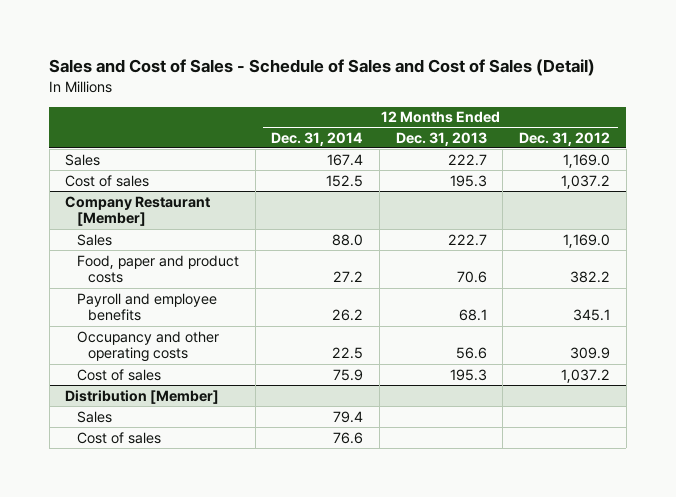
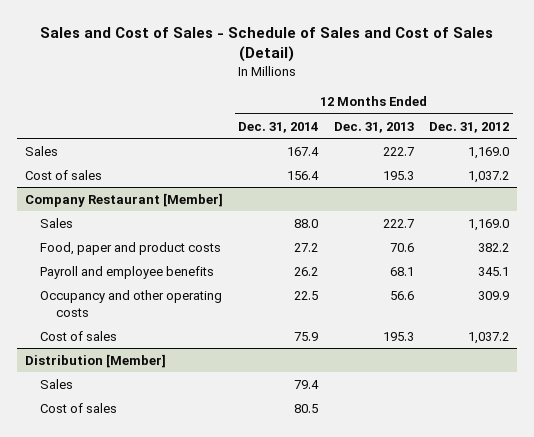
- Cost of sales | 152.5 | 195.3 | 1,037.2
+ Cost of sales | 156.4 | 195.3 | 1,037.2
@ Distribution [Member]
- Cost of sales | 76.6 | |
+ Cost of sales | 80.5 | |

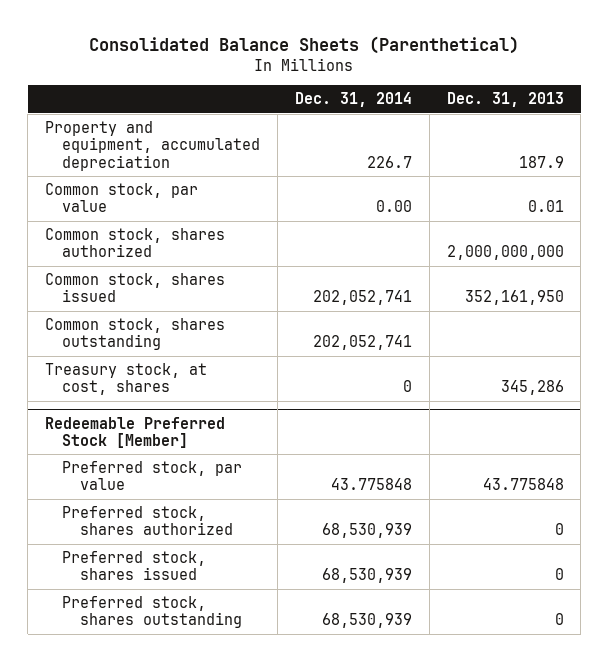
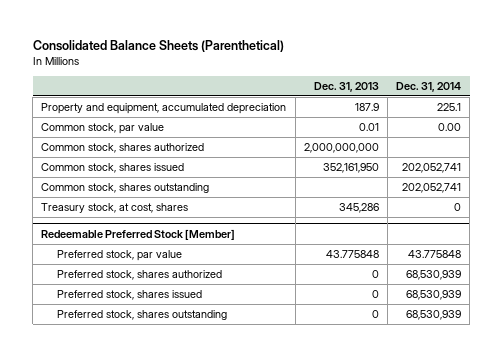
- | Dec. 31, 2014 | Dec. 31, 2013
+ | Dec. 31, 2013 | Dec. 31, 2014
- Property and equipment, accumulated depreciation | 226.7 | 187.9
+ Property and equipment, accumulated depreciation | 187.9 | 225.1

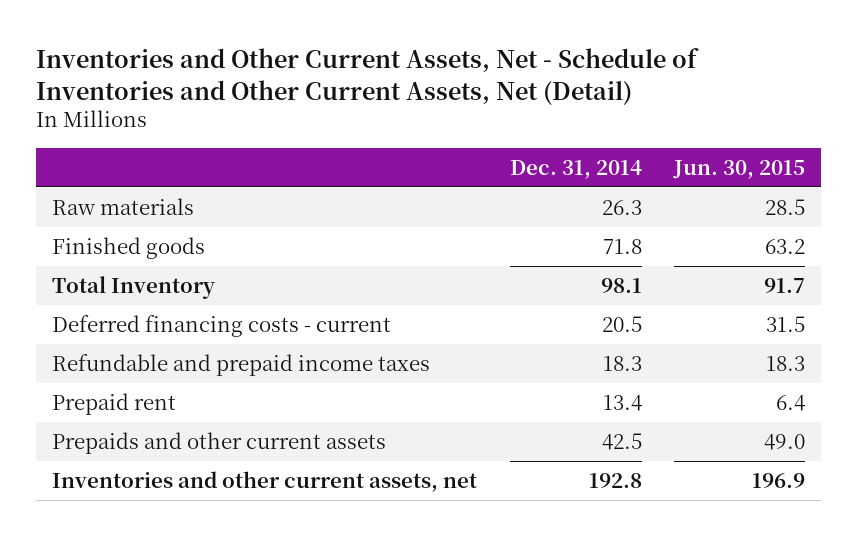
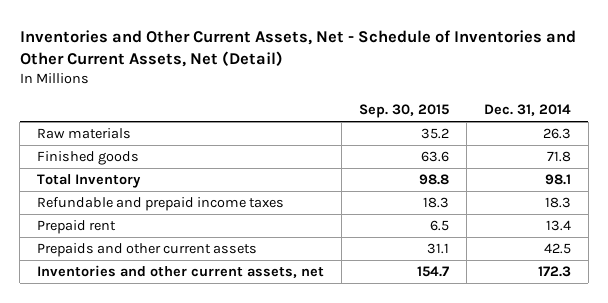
- | Dec. 31, 2014 | Jun. 30, 2015
+ | Sep. 30, 2015 | Dec. 31, 2014
- Deferred financing costs - current | 20.5 | 31.5
- Inventories and other current assets, net | 192.8 | 196.9
+ Inventories and other current assets, net | 154.7 | 172.3

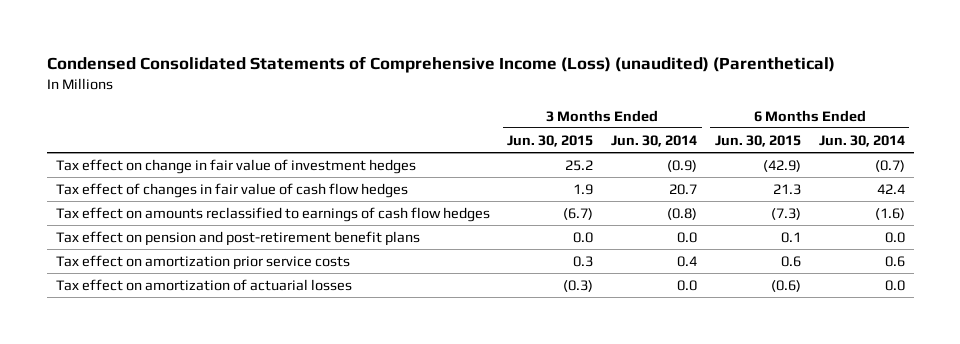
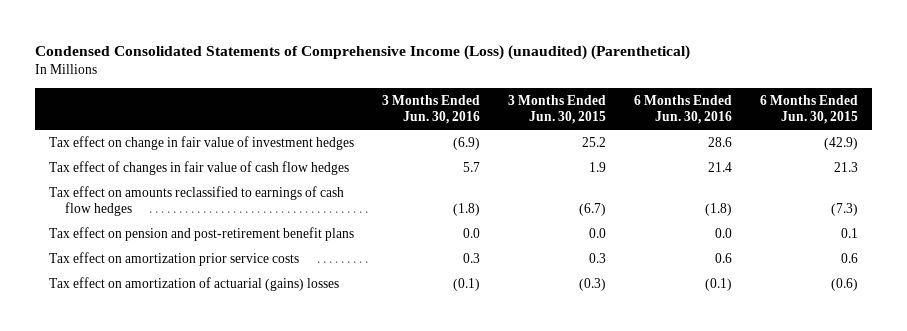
- | 3 Months Ended Jun. 30, 2015 | 3 Months Ended Jun. 30, 2014 | 6 Months Ended Jun. 30, 2015 | 6 Months Ended Jun. 30, 2014
+ | 3 Months Ended Jun. 30, 2016 | 3 Months Ended Jun. 30, 2015 | 6 Months Ended Jun. 30, 2016 | 6 Months Ended Jun. 30, 2015
- Tax effect on amortization of actuarial losses | (0.3) | 0.0 | (0.6) | 0.0
+ Tax effect on amortization of actuarial (gains) losses | (0.1) | (0.3) | (0.1) | (0.6)

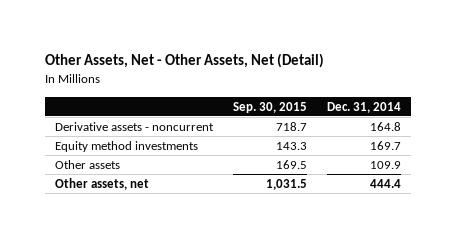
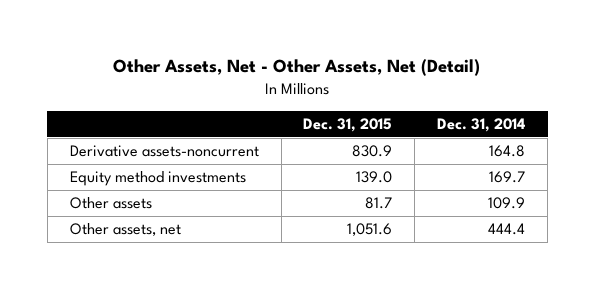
- | Sep. 30, 2015 | Dec. 31, 2014
+ | Dec. 31, 2015 | Dec. 31, 2014
- Derivative assets - noncurrent | 718.7 | 164.8
+ Derivative assets-noncurrent | 830.9 | 164.8

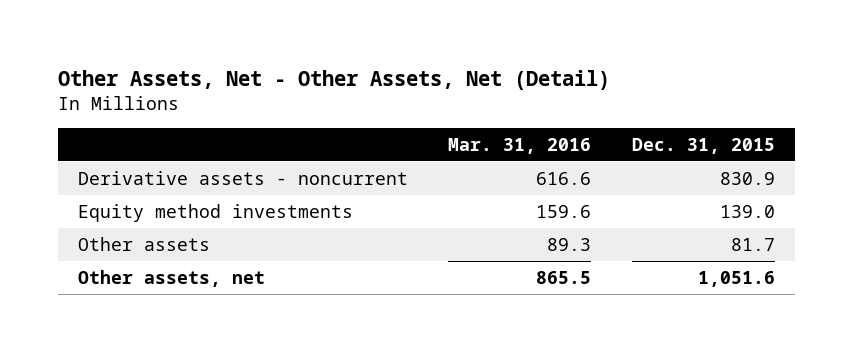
- | Dec. 31, 2015 | Dec. 31, 2014
+ | Mar. 31, 2016 | Dec. 31, 2015
- Derivative assets-noncurrent | 830.9 | 164.8
+ Derivative assets - noncurrent | 616.6 | 830.9

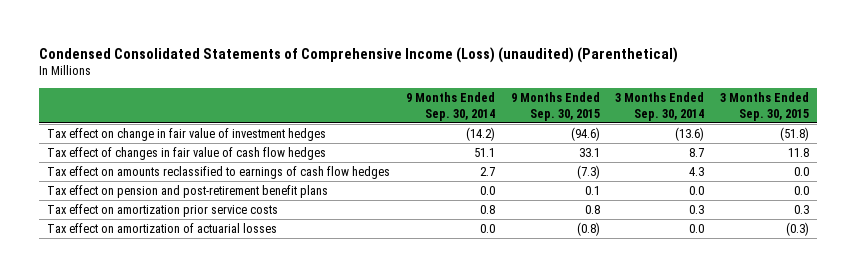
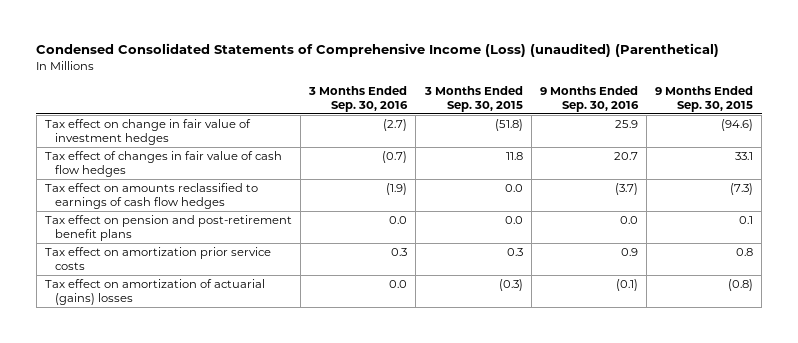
- | 9 Months Ended Sep. 30, 2014 | 9 Months Ended Sep. 30, 2015 | 3 Months Ended Sep. 30, 2014 | 3 Months Ended Sep. 30, 2015
+ | 3 Months Ended Sep. 30, 2016 | 3 Months Ended Sep. 30, 2015 | 9 Months Ended Sep. 30, 2016 | 9 Months Ended Sep. 30, 2015
- Tax effect on amortization of actuarial losses | 0.0 | (0.8) | 0.0 | (0.3)
+ Tax effect on amortization of actuarial (gains) losses | 0.0 | (0.3) | (0.1) | (0.8)

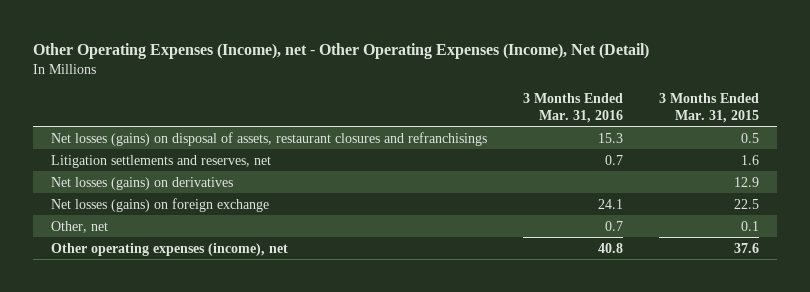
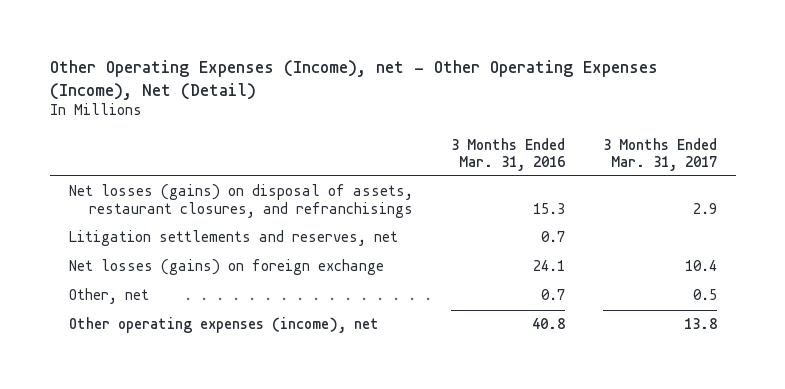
- | 3 Months Ended Mar. 31, 2016 | 3 Months Ended Mar. 31, 2015
+ | 3 Months Ended Mar. 31, 2016 | 3 Months Ended Mar. 31, 2017
- Net losses (gains) on disposal of assets, restaurant closures and refranchisings | 15.3 | 0.5
+ Net losses (gains) on disposal of assets, restaurant closures, and refranchisings | 15.3 | 2.9
- Net losses (gains) on derivatives | | 12.9

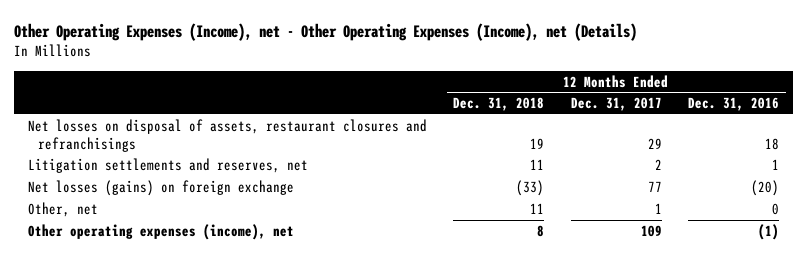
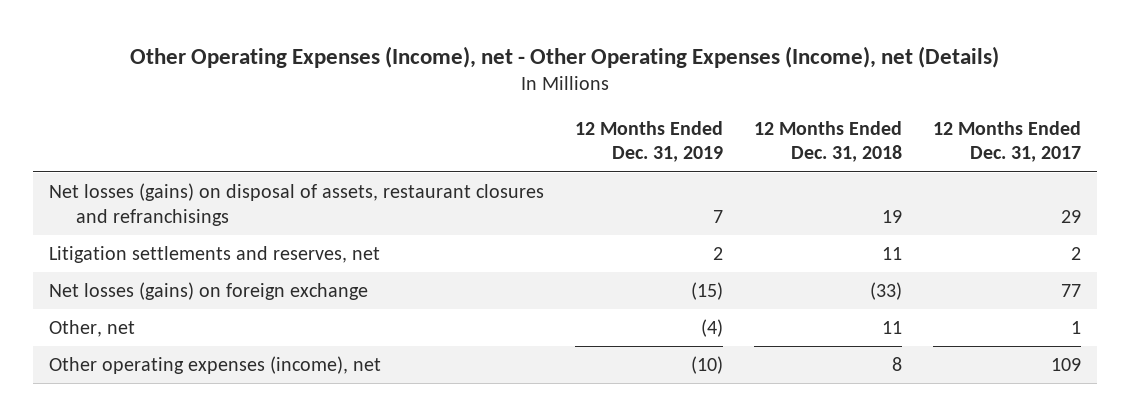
- | 12 Months Ended Dec. 31, 2018 | 12 Months Ended Dec. 31, 2017 | 12 Months Ended Dec. 31, 2016
+ | 12 Months Ended Dec. 31, 2019 | 12 Months Ended Dec. 31, 2018 | 12 Months Ended Dec. 31, 2017
- Net losses on disposal of assets, restaurant closures and refranchisings | 19 | 29 | 18
+ Net losses (gains) on disposal of assets, restaurant closures and refranchisings | 7 | 19 | 29

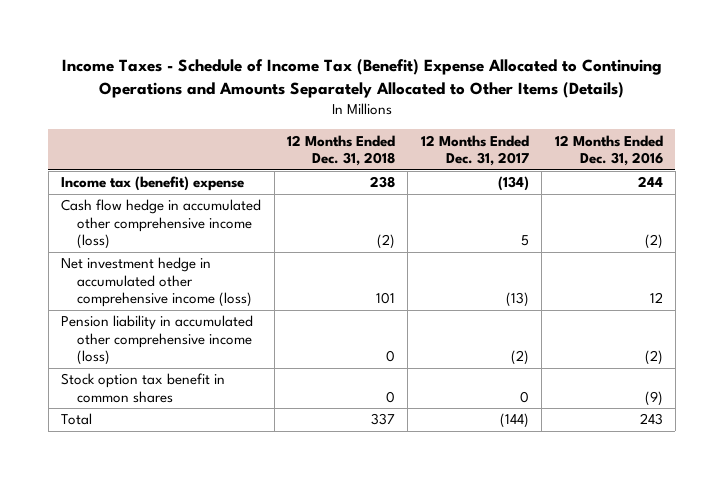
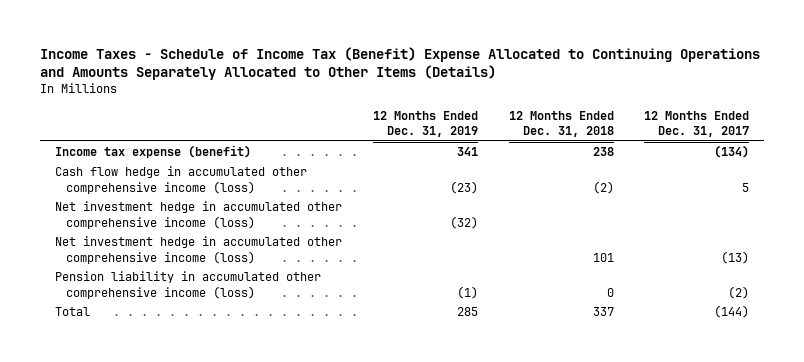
- | 12 Months Ended Dec. 31, 2018 | 12 Months Ended Dec. 31, 2017 | 12 Months Ended Dec. 31, 2016
+ | 12 Months Ended Dec. 31, 2019 | 12 Months Ended Dec. 31, 2018 | 12 Months Ended Dec. 31, 2017
- Income tax (benefit) expense | 238 | (134) | 244
+ Income tax expense (benefit) | 341 | 238 | (134)
+ Net investment hedge in accumulated other comprehensive income (loss) | (32) | |
- Stock option tax benefit in common shares | 0 | 0 | (9)

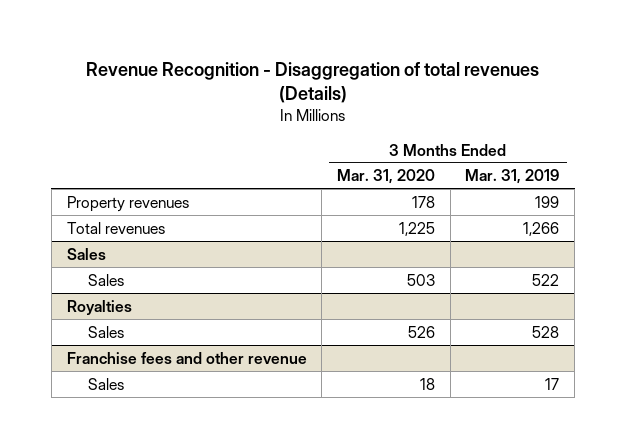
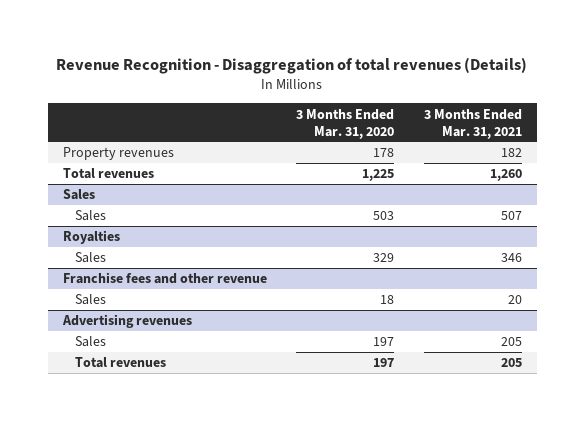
- | 3 Months Ended Mar. 31, 2020 | 3 Months Ended Mar. 31, 2019
+ | 3 Months Ended Mar. 31, 2020 | 3 Months Ended Mar. 31, 2021
@ Royalties
- Sales | 526 | 528
+ Sales | 329 | 346
+ Advertising revenues
+ Sales | 197 | 205
+ Total revenues | 197 | 205

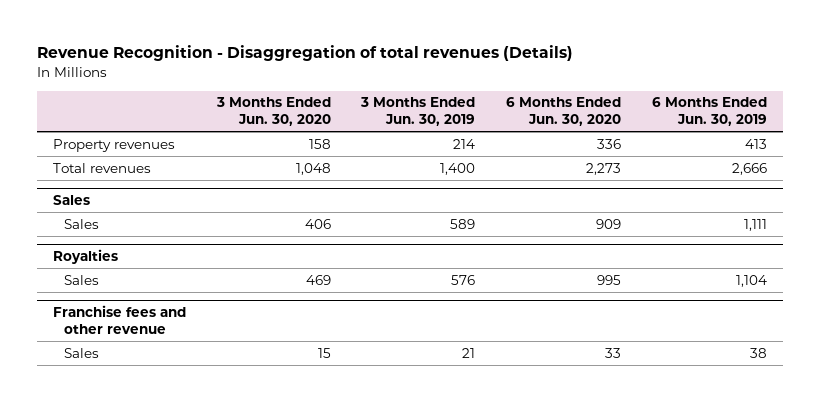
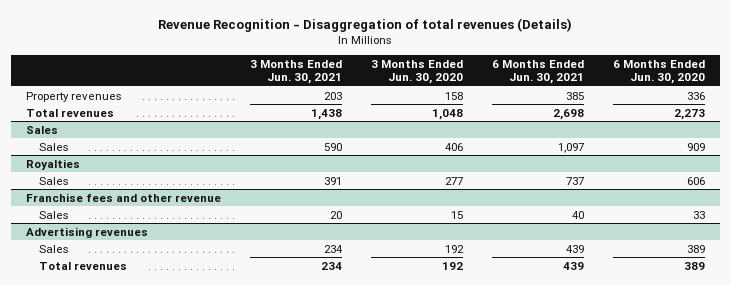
- | 3 Months Ended Jun. 30, 2020 | 3 Months Ended Jun. 30, 2019 | 6 Months Ended Jun. 30, 2020 | 6 Months Ended Jun. 30, 2019
+ | 3 Months Ended Jun. 30, 2021 | 3 Months Ended Jun. 30, 2020 | 6 Months Ended Jun. 30, 2021 | 6 Months Ended Jun. 30, 2020
@ Royalties
- Sales | 469 | 576 | 995 | 1,104
+ Sales | 391 | 277 | 737 | 606
+ Advertising revenues
+ Sales | 234 | 192 | 439 | 389
+ Total revenues | 234 | 192 | 439 | 389

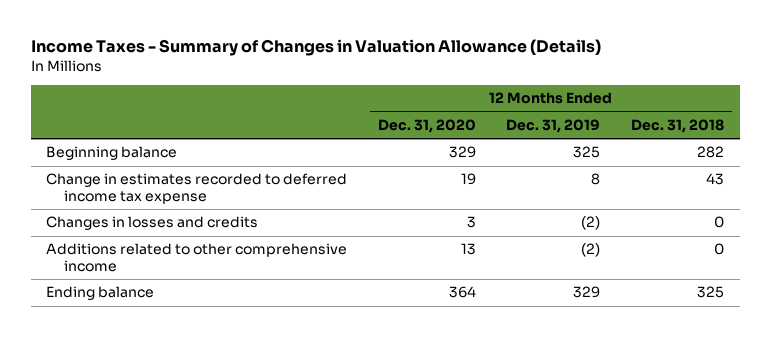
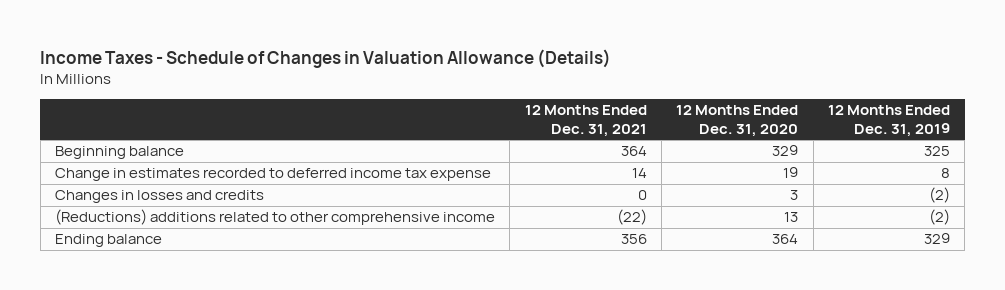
- Income Taxes - Summary of Changes in Valuation Allowance (Details)
+ Income Taxes - Schedule of Changes in Valuation Allowance (Details)
- | 12 Months Ended Dec. 31, 2020 | 12 Months Ended Dec. 31, 2019 | 12 Months Ended Dec. 31, 2018
+ | 12 Months Ended Dec. 31, 2021 | 12 Months Ended Dec. 31, 2020 | 12 Months Ended Dec. 31, 2019
- Additions related to other comprehensive income | 13 | (2) | 0
+ (Reductions) additions related to other comprehensive income | (22) | 13 | (2)

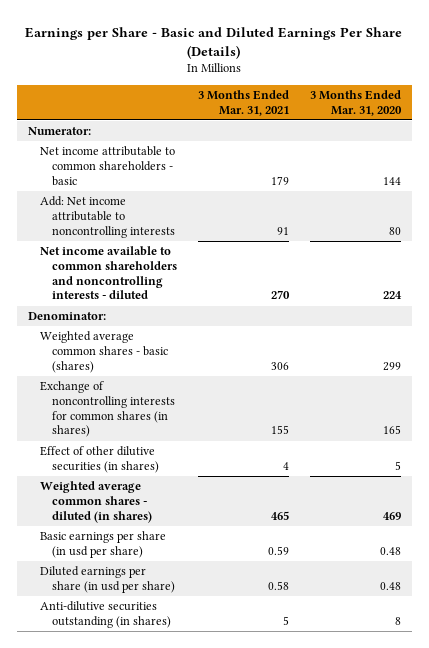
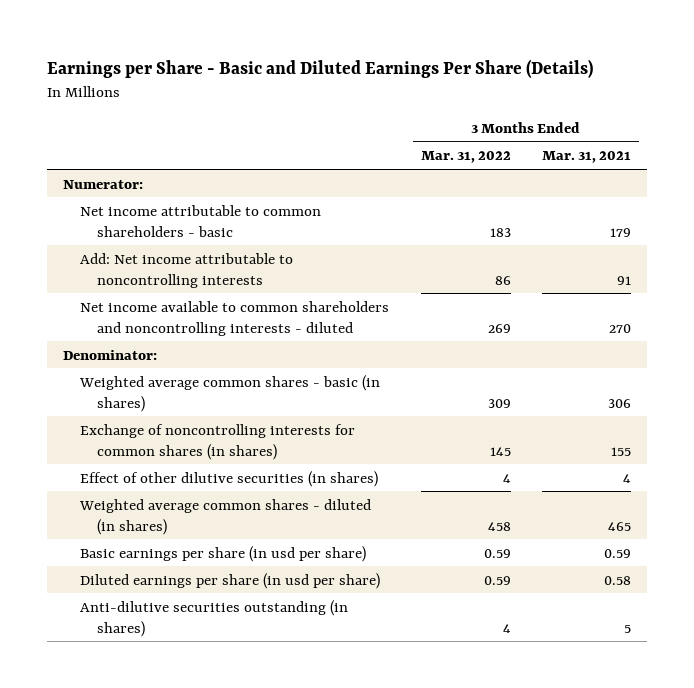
- | 3 Months Ended Mar. 31, 2021 | 3 Months Ended Mar. 31, 2020
+ | 3 Months Ended Mar. 31, 2022 | 3 Months Ended Mar. 31, 2021
- Weighted average common shares - basic (shares) | 306 | 299
+ Weighted average common shares - basic (in shares) | 309 | 306

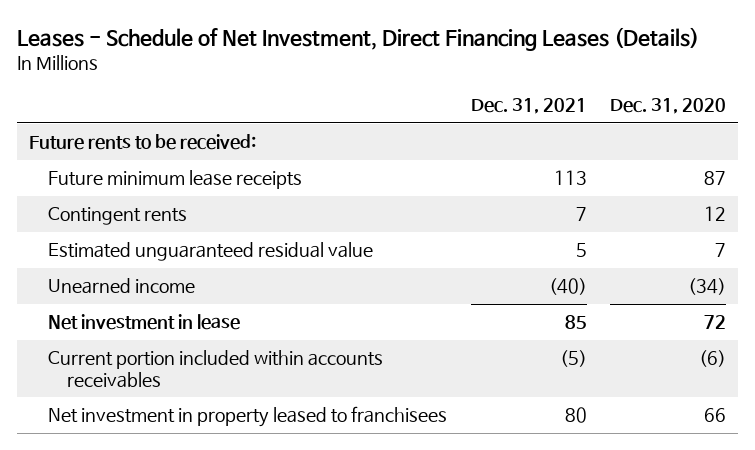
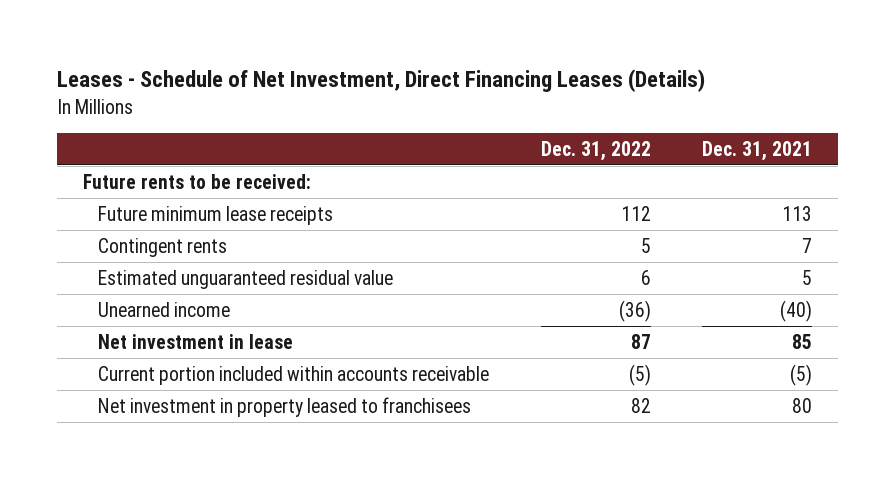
- | Dec. 31, 2021 | Dec. 31, 2020
+ | Dec. 31, 2022 | Dec. 31, 2021
- Current portion included within accounts receivables | (5) | (6)
+ Current portion included within accounts receivable | (5) | (5)

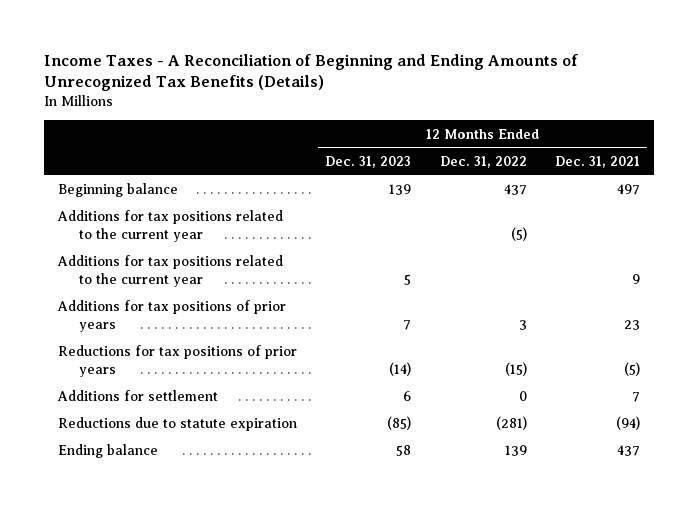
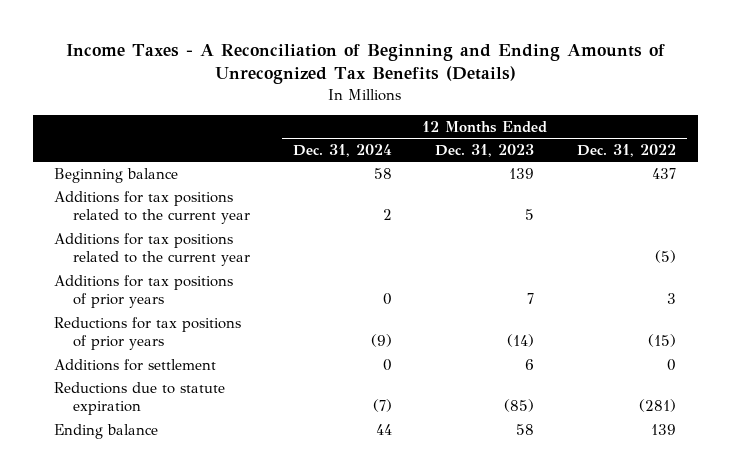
- | 12 Months Ended Dec. 31, 2023 | 12 Months Ended Dec. 31, 2022 | 12 Months Ended Dec. 31, 2021
+ | 12 Months Ended Dec. 31, 2024 | 12 Months Ended Dec. 31, 2023 | 12 Months Ended Dec. 31, 2022
moved down: Additions for tax positions related to the current year | | | (5)

